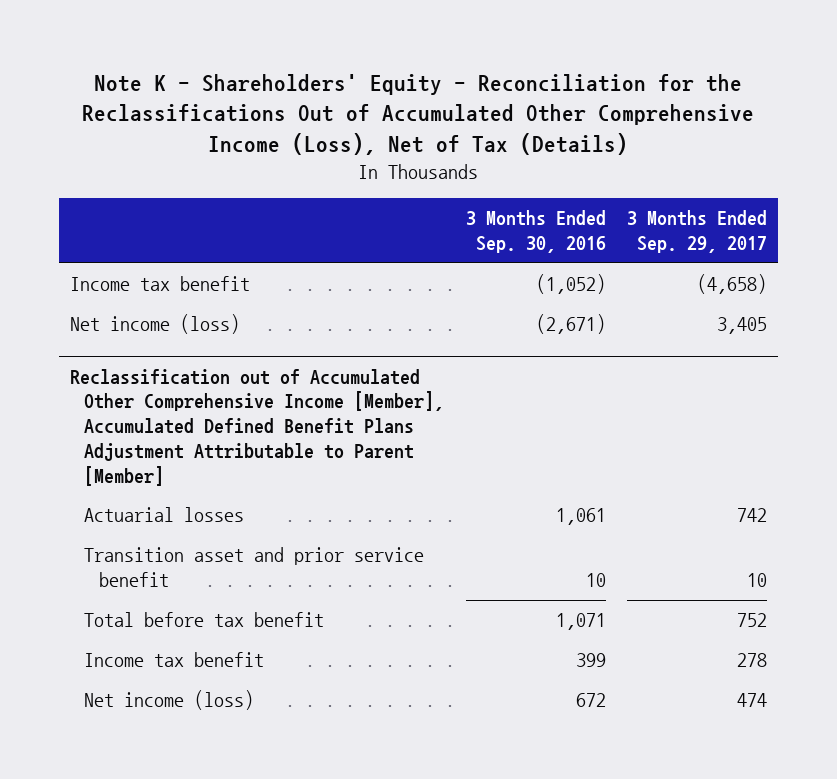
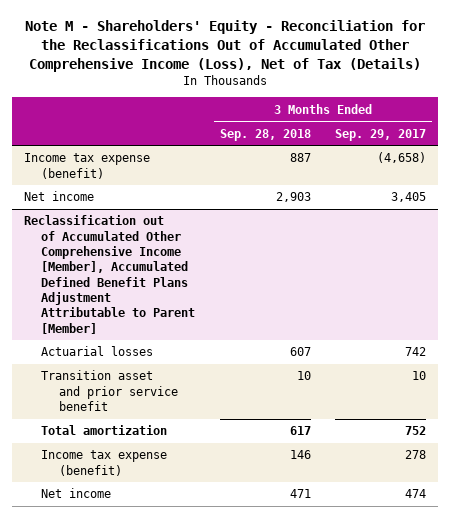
- Note K - Shareholders' Equity - Reconciliation for the Reclassifications Out of Accumulated Other Comprehensive Income (Loss), Net of Tax (Details)
+ Note M - Shareholders' Equity - Reconciliation for the Reclassifications Out of Accumulated Other Comprehensive Income (Loss), Net of Tax (Details)
- | 3 Months Ended Sep. 30, 2016 | 3 Months Ended Sep. 29, 2017
+ | 3 Months Ended Sep. 28, 2018 | 3 Months Ended Sep. 29, 2017
- Income tax benefit | (1,052) | (4,658)
- Net income (loss) | (2,671) | 3,405
+ Income tax expense (benefit) | 887 | (4,658)
+ Net income | 2,903 | 3,405
@ Reclassification out of Accumulated Other Comprehensive Income [Member], Accumulated Defined Benefit Plans Adjustment Attributable to Parent [Member]
- Total before tax benefit | 1,071 | 752
- Income tax benefit | 399 | 278
- Net income (loss) | 672 | 474
+ Total amortization | 617 | 752
+ Income tax expense (benefit) | 146 | 278
+ Net income | 471 | 474

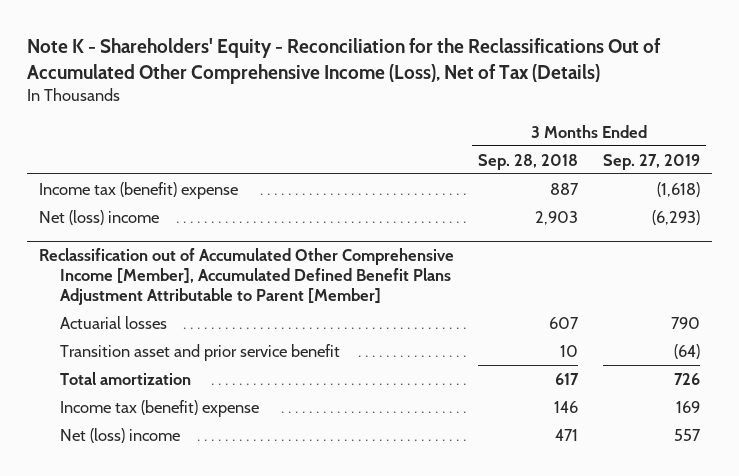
- Note M - Shareholders' Equity - Reconciliation for the Reclassifications Out of Accumulated Other Comprehensive Income (Loss), Net of Tax (Details)
+ Note K - Shareholders' Equity - Reconciliation for the Reclassifications Out of Accumulated Other Comprehensive Income (Loss), Net of Tax (Details)
- | 3 Months Ended Sep. 28, 2018 | 3 Months Ended Sep. 29, 2017
+ | 3 Months Ended Sep. 28, 2018 | 3 Months Ended Sep. 27, 2019
- Income tax expense (benefit) | 887 | (4,658)
- Net income | 2,903 | 3,405
+ Income tax (benefit) expense | 887 | (1,618)
+ Net (loss) income | 2,903 | (6,293)
@ Reclassification out of Accumulated Other Comprehensive Income [Member], Accumulated Defined Benefit Plans Adjustment Attributable to Parent [Member]
- Income tax expense (benefit) | 146 | 278
- Net income | 471 | 474
+ Income tax (benefit) expense | 146 | 169
+ Net (loss) income | 471 | 557

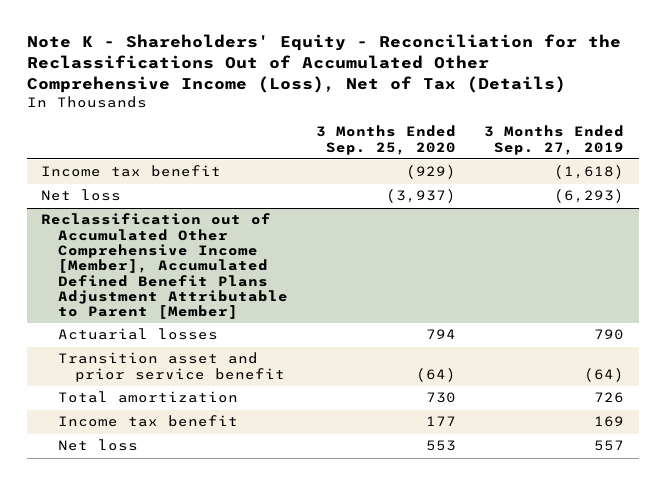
- | 3 Months Ended Sep. 28, 2018 | 3 Months Ended Sep. 27, 2019
+ | 3 Months Ended Sep. 25, 2020 | 3 Months Ended Sep. 27, 2019
- Income tax (benefit) expense | 887 | (1,618)
- Net (loss) income | 2,903 | (6,293)
+ Income tax benefit | (929) | (1,618)
+ Net loss | (3,937) | (6,293)
@ Reclassification out of Accumulated Other Comprehensive Income [Member], Accumulated Defined Benefit Plans Adjustment Attributable to Parent [Member]
- Income tax (benefit) expense | 146 | 169
- Net (loss) income | 471 | 557
+ Income tax benefit | 177 | 169
+ Net loss | 553 | 557

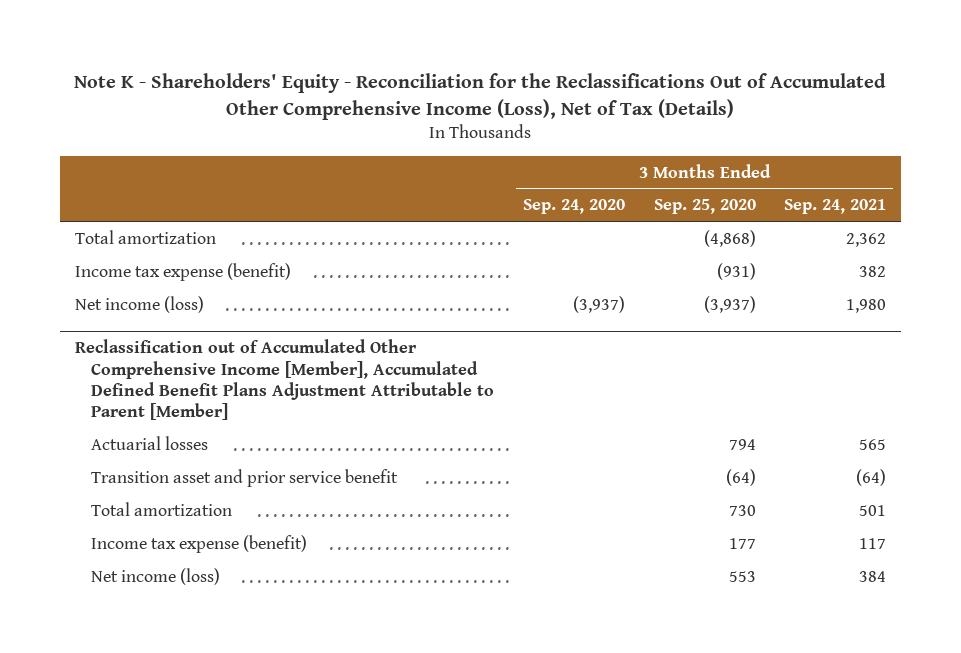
- | 3 Months Ended Sep. 25, 2020 | 3 Months Ended Sep. 27, 2019
+ | 3 Months Ended Sep. 24, 2020 | 3 Months Ended Sep. 25, 2020 | 3 Months Ended Sep. 24, 2021
- Income tax benefit | (929) | (1,618)
- Net loss | (3,937) | (6,293)
+ Total amortization | | (4,868) | 2,362
+ Income tax expense (benefit) | | (931) | 382
+ Net income (loss) | (3,937) | (3,937) | 1,980
@ Reclassification out of Accumulated Other Comprehensive Income [Member], Accumulated Defined Benefit Plans Adjustment Attributable to Parent [Member]
- Income tax benefit | 177 | 169
- Net loss | 553 | 557
+ Income tax expense (benefit) | | 177 | 117
+ Net income (loss) | | 553 | 384

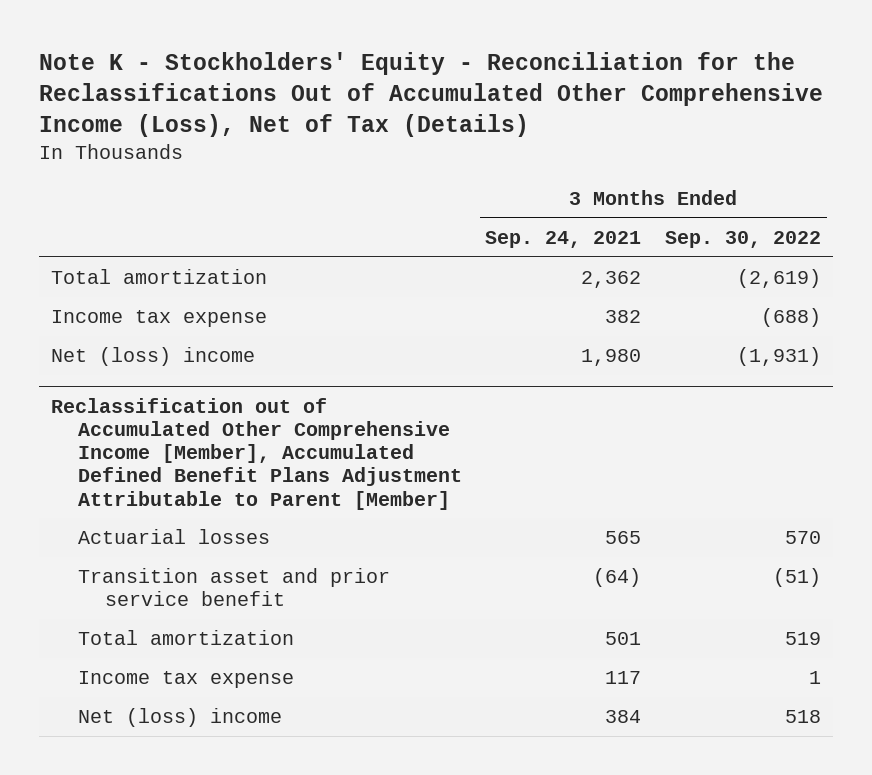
- Note K - Shareholders' Equity - Reconciliation for the Reclassifications Out of Accumulated Other Comprehensive Income (Loss), Net of Tax (Details)
+ Note K - Stockholders' Equity - Reconciliation for the Reclassifications Out of Accumulated Other Comprehensive Income (Loss), Net of Tax (Details)
- | 3 Months Ended Sep. 24, 2020 | 3 Months Ended Sep. 25, 2020 | 3 Months Ended Sep. 24, 2021
+ | 3 Months Ended Sep. 24, 2021 | 3 Months Ended Sep. 30, 2022
- Income tax expense (benefit) | | (931) | 382
- Net income (loss) | (3,937) | (3,937) | 1,980
+ Income tax expense | 382 | (688)
+ Net (loss) income | 1,980 | (1,931)
@ Reclassification out of Accumulated Other Comprehensive Income [Member], Accumulated Defined Benefit Plans Adjustment Attributable to Parent [Member]
- Income tax expense (benefit) | | 177 | 117
- Net income (loss) | | 553 | 384
+ Income tax expense | 117 | 1
+ Net (loss) income | 384 | 518

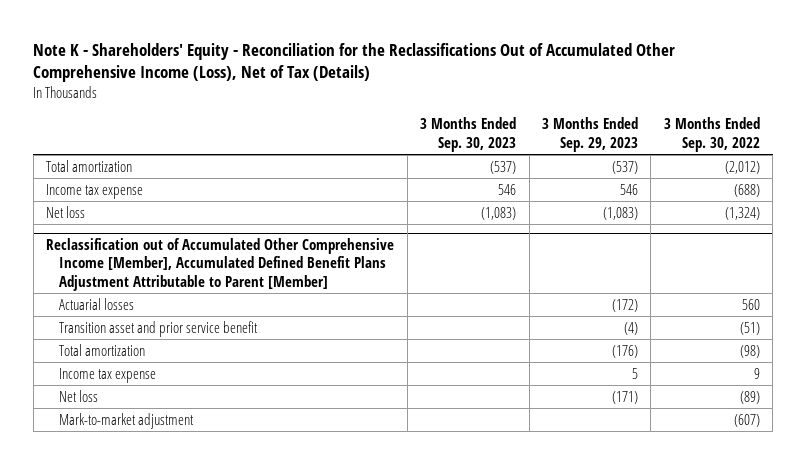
- Note K - Stockholders' Equity - Reconciliation for the Reclassifications Out of Accumulated Other Comprehensive Income (Loss), Net of Tax (Details)
+ Note K - Shareholders' Equity - Reconciliation for the Reclassifications Out of Accumulated Other Comprehensive Income (Loss), Net of Tax (Details)
- | 3 Months Ended Sep. 24, 2021 | 3 Months Ended Sep. 30, 2022
+ | 3 Months Ended Sep. 30, 2023 | 3 Months Ended Sep. 29, 2023 | 3 Months Ended Sep. 30, 2022
- Total amortization | 2,362 | (2,619)
+ Total amortization | (537) | (537) | (2,012)
- Net (loss) income | 1,980 | (1,931)
+ Net loss | (1,083) | (1,083) | (1,324)
@ Reclassification out of Accumulated Other Comprehensive Income [Member], Accumulated Defined Benefit Plans Adjustment Attributable to Parent [Member]
- Actuarial losses | 565 | 570
+ Actuarial losses | | (172) | 560
- Total amortization | 501 | 519
- Income tax expense | 117 | 1
- Net (loss) income | 384 | 518
+ Total amortization | | (176) | (98)
+ Income tax expense | | 5 | 9
+ Net loss | | (171) | (89)
+ Mark-to-market adjustment | | | (607)

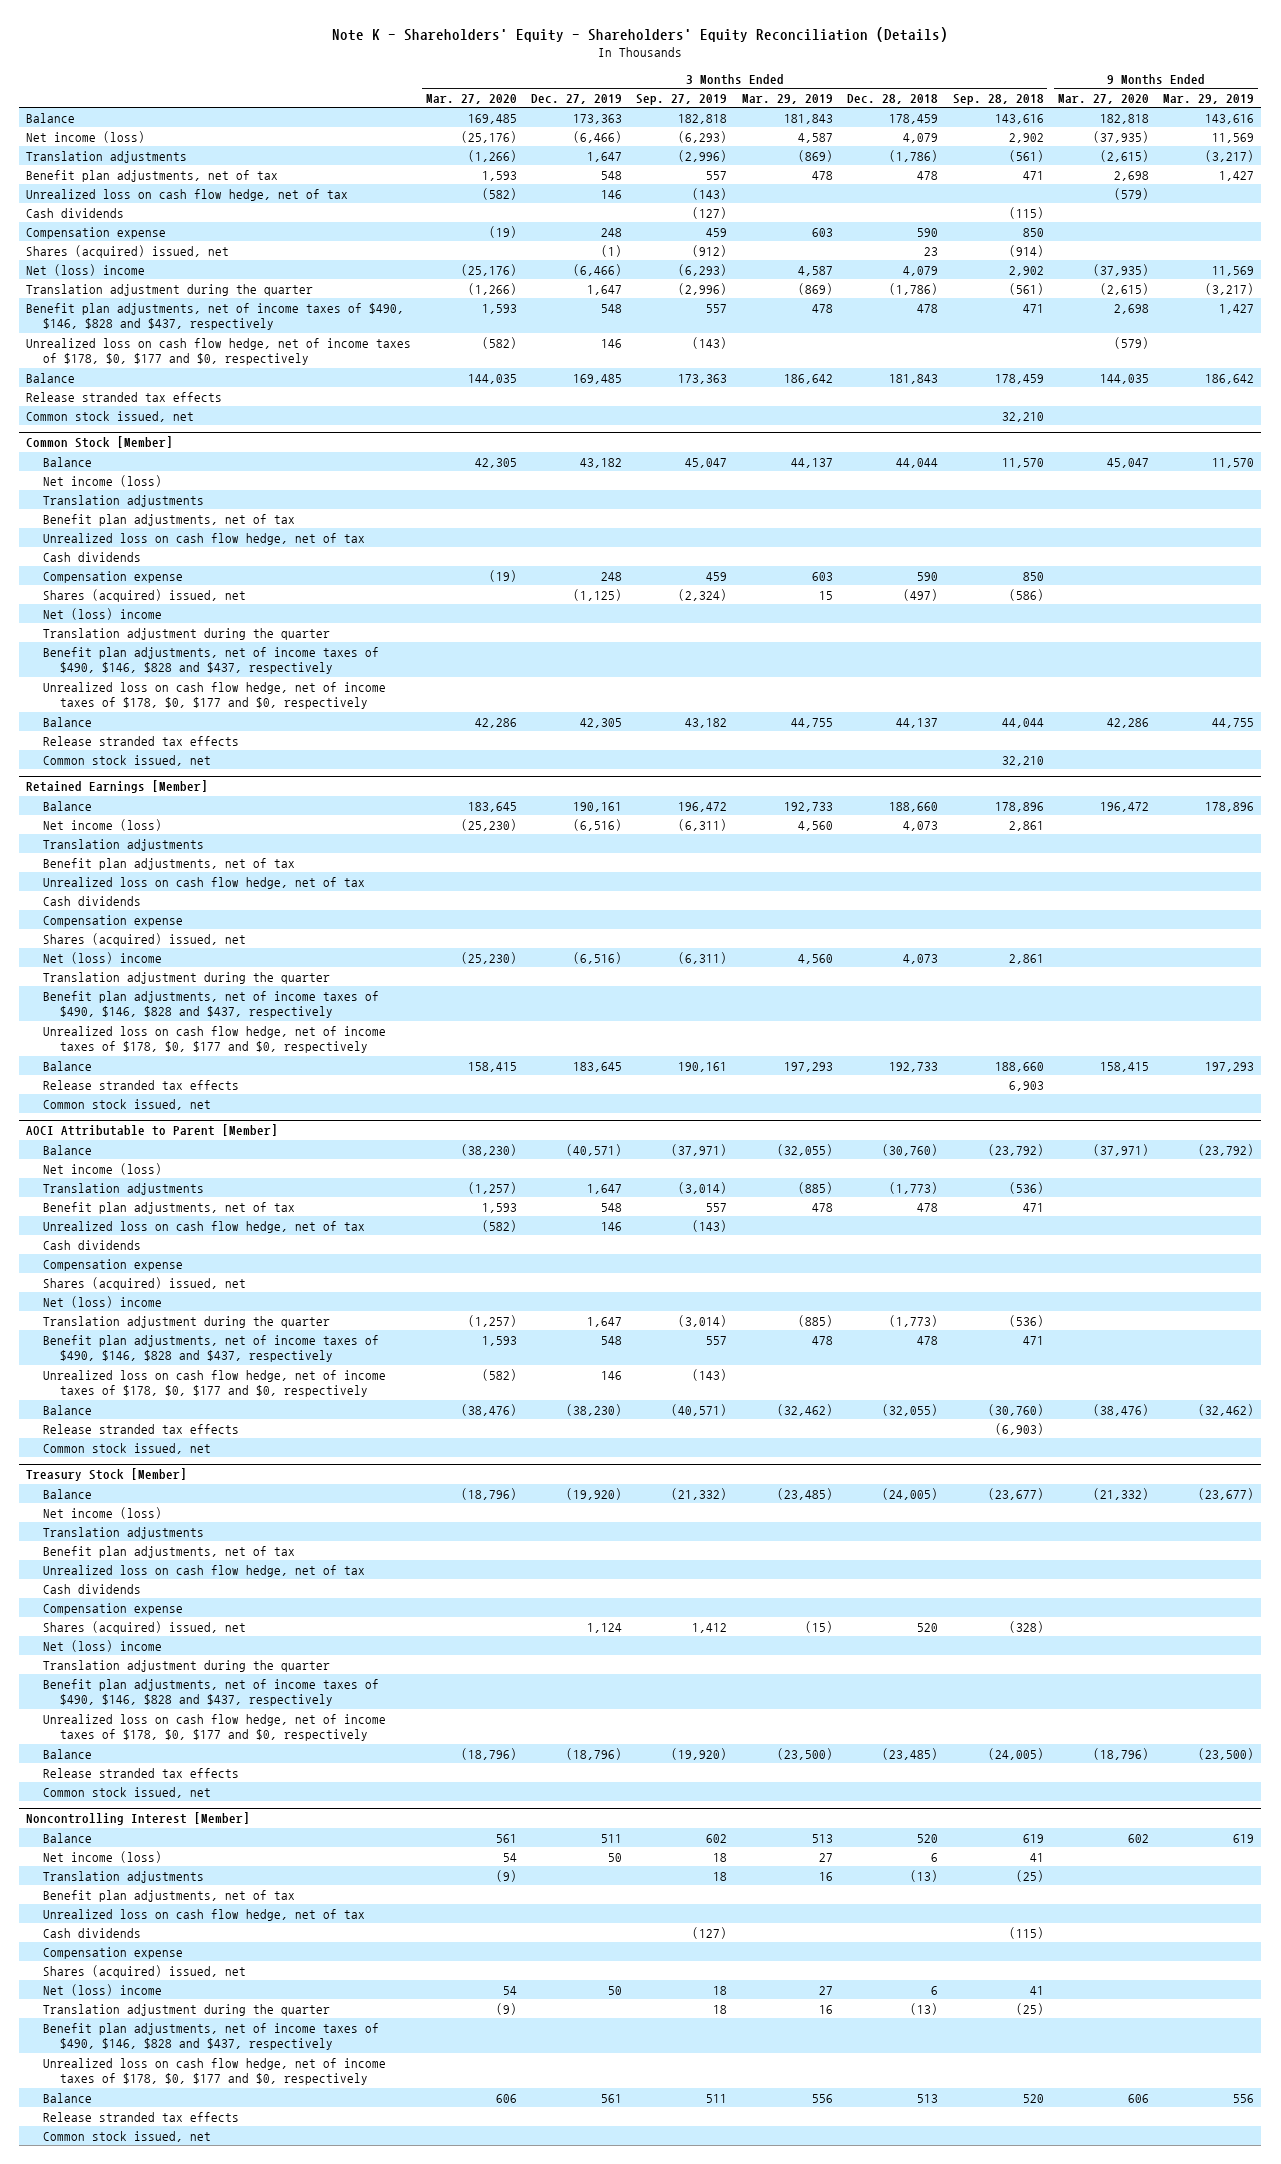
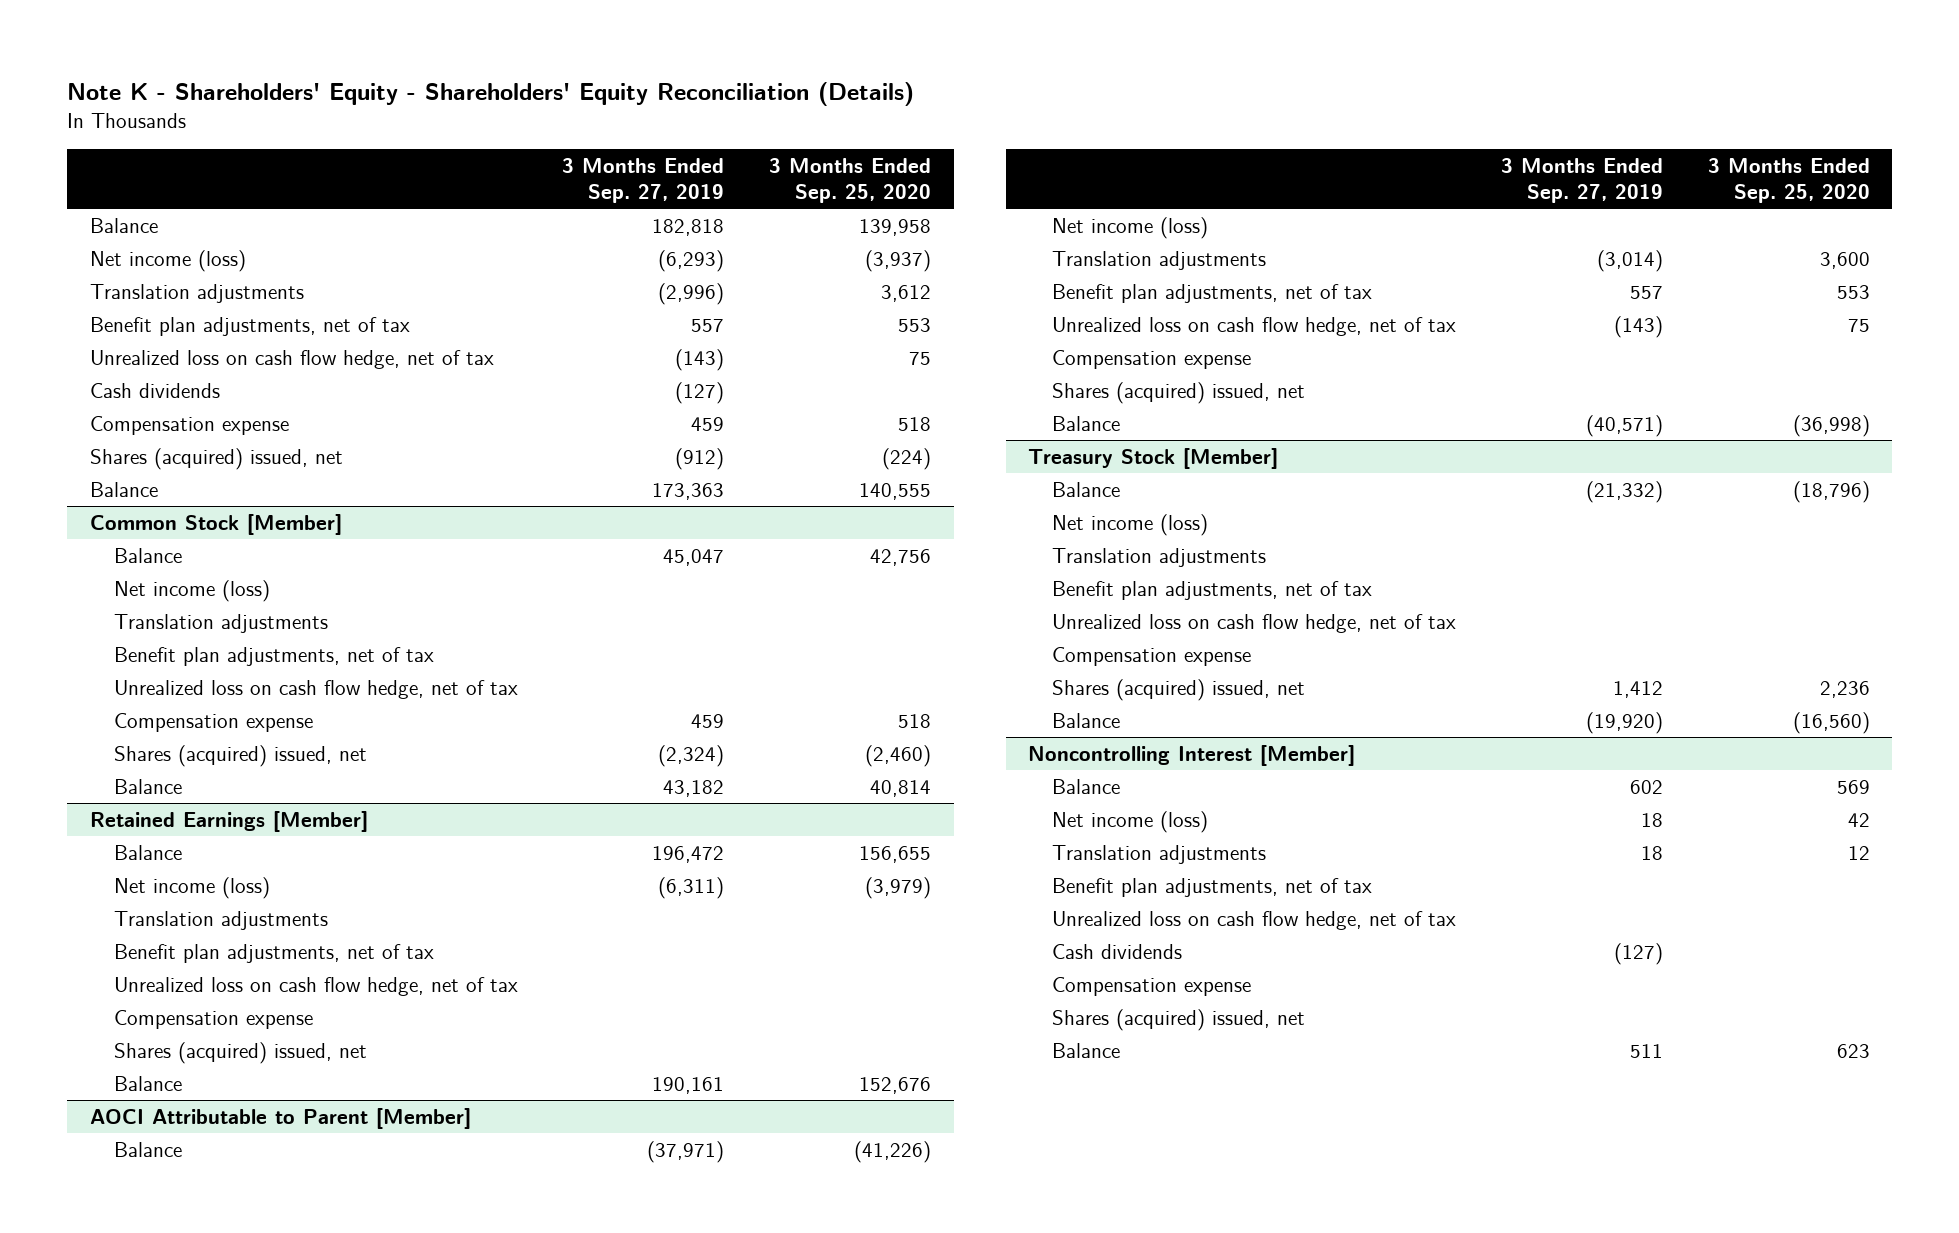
- | 3 Months Ended Mar. 27, 2020 | 3 Months Ended Dec. 27, 2019 | 3 Months Ended Sep. 27, 2019 | 3 Months Ended Mar. 29, 2019 | 3 Months Ended Dec. 28, 2018 | 3 Months Ended Sep. 28, 2018 | 9 Months Ended Mar. 27, 2020 | 9 Months Ended Mar. 29, 2019
+ | 3 Months Ended Sep. 27, 2019 | 3 Months Ended Sep. 25, 2020
- Net (loss) income | (25,176) | (6,466) | (6,293) | 4,587 | 4,079 | 2,902 | (37,935) | 11,569
- Translation adjustment during the quarter | (1,266) | 1,647 | (2,996) | (869) | (1,786) | (561) | (2,615) | (3,217)
- Benefit plan adjustments, net of income taxes of $490, $146, $828 and $437, respectively | 1,593 | 548 | 557 | 478 | 478 | 471 | 2,698 | 1,427
- Unrealized loss on cash flow hedge, net of income taxes of $178, $0, $177 and $0, respectively | (582) | 146 | (143) | | | | (579) |
- Release stranded tax effects
- Common stock issued, net | | | | | | 32,210 | |
@ Common Stock [Member]
- Cash dividends
- Net (loss) income
- Translation adjustment during the quarter
- Benefit plan adjustments, net of income taxes of $490, $146, $828 and $437, respectively
- Unrealized loss on cash flow hedge, net of income taxes of $178, $0, $177 and $0, respectively
- Release stranded tax effects
- Common stock issued, net | | | | | | 32,210 | |
@ Retained Earnings [Member]
- Cash dividends
- Net (loss) income | (25,230) | (6,516) | (6,311) | 4,560 | 4,073 | 2,861 | |
- Translation adjustment during the quarter
- Benefit plan adjustments, net of income taxes of $490, $146, $828 and $437, respectively
- Unrealized loss on cash flow hedge, net of income taxes of $178, $0, $177 and $0, respectively
- Release stranded tax effects | | | | | | 6,903 | |
- Common stock issued, net
@ AOCI Attributable to Parent [Member]
- Cash dividends
- Net (loss) income
- Translation adjustment during the quarter | (1,257) | 1,647 | (3,014) | (885) | (1,773) | (536) | |
- Benefit plan adjustments, net of income taxes of $490, $146, $828 and $437, respectively | 1,593 | 548 | 557 | 478 | 478 | 471 | |
- Unrealized loss on cash flow hedge, net of income taxes of $178, $0, $177 and $0, respectively | (582) | 146 | (143) | | | | |
- Release stranded tax effects | | | | | | (6,903) | |
- Common stock issued, net
@ Treasury Stock [Member]
- Cash dividends
- Net (loss) income
- Translation adjustment during the quarter
- Benefit plan adjustments, net of income taxes of $490, $146, $828 and $437, respectively
- Unrealized loss on cash flow hedge, net of income taxes of $178, $0, $177 and $0, respectively
- Release stranded tax effects
- Common stock issued, net
@ Noncontrolling Interest [Member]
- Net (loss) income | 54 | 50 | 18 | 27 | 6 | 41 | |
- Translation adjustment during the quarter | (9) | | 18 | 16 | (13) | (25) | |
- Benefit plan adjustments, net of income taxes of $490, $146, $828 and $437, respectively
- Unrealized loss on cash flow hedge, net of income taxes of $178, $0, $177 and $0, respectively
- Release stranded tax effects
- Common stock issued, net

